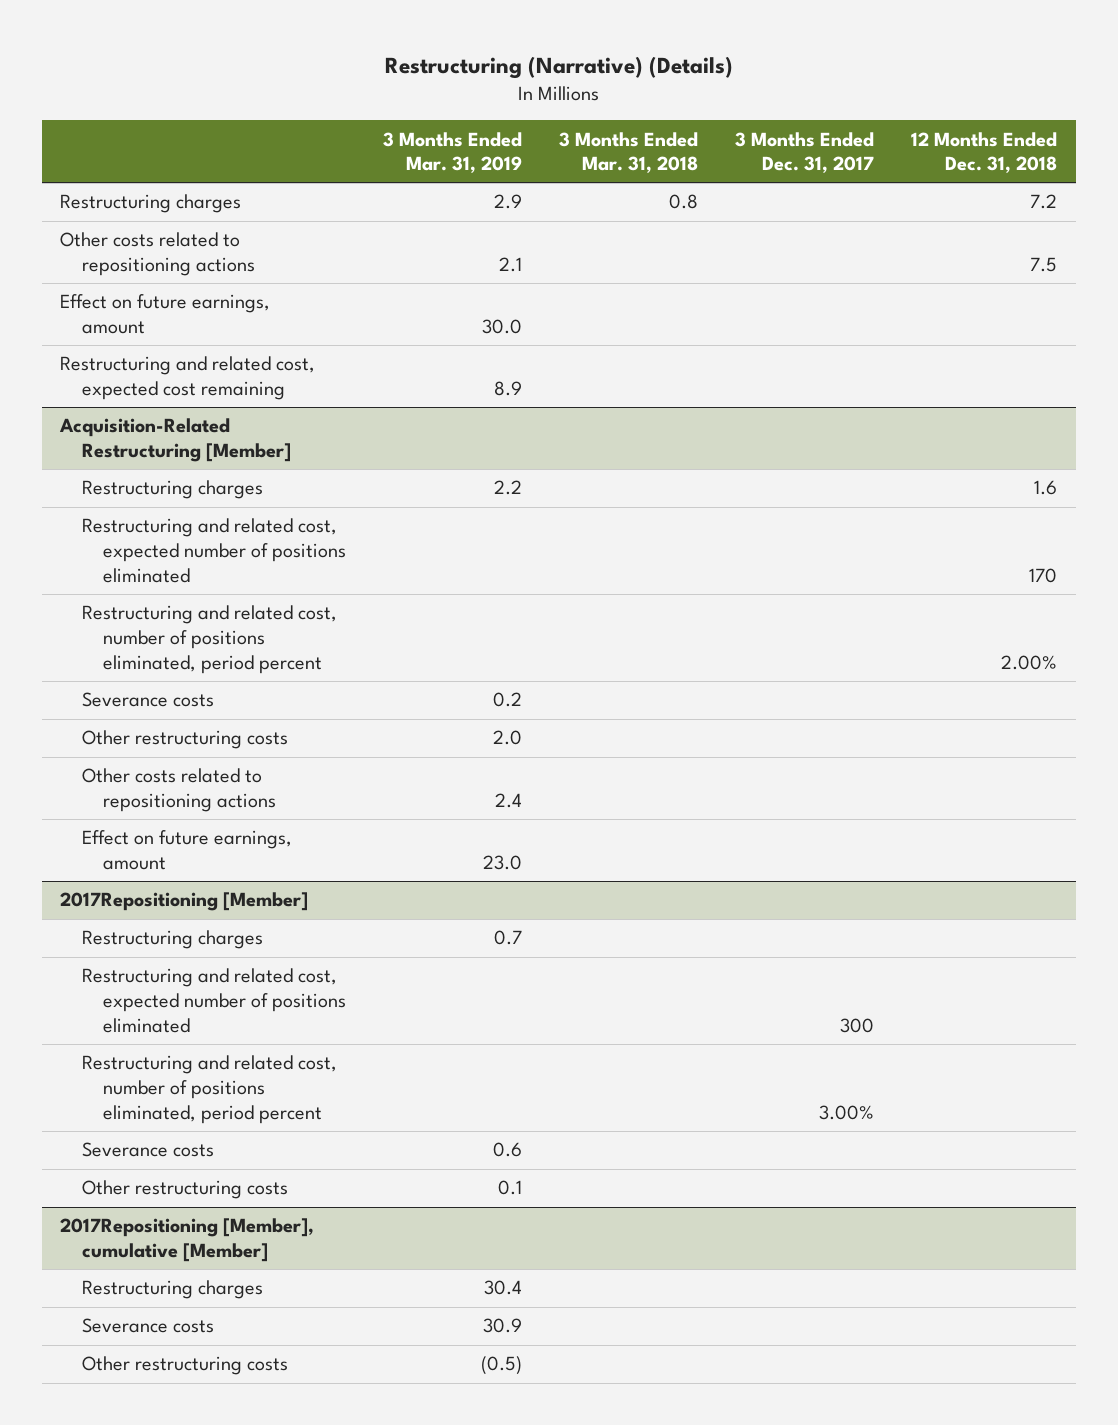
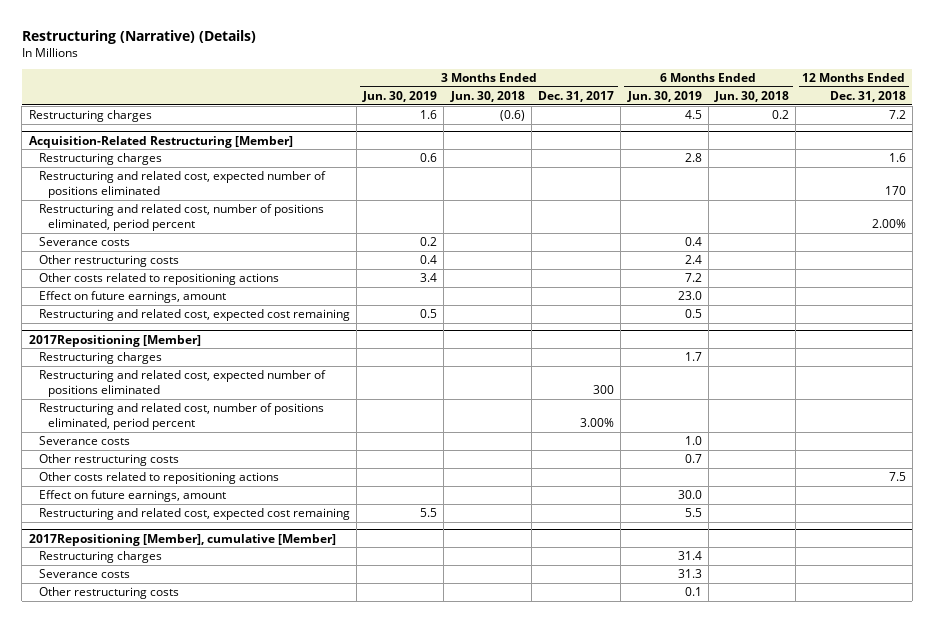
- | 3 Months Ended Mar. 31, 2019 | 3 Months Ended Mar. 31, 2018 | 3 Months Ended Dec. 31, 2017 | 12 Months Ended Dec. 31, 2018
+ | 3 Months Ended Jun. 30, 2019 | 3 Months Ended Jun. 30, 2018 | 3 Months Ended Dec. 31, 2017 | 6 Months Ended Jun. 30, 2019 | 6 Months Ended Jun. 30, 2018 | 12 Months Ended Dec. 31, 2018
- Other costs related to repositioning actions | 2.1 | | | 7.5
- Effect on future earnings, amount | 30.0 | | |
- Restructuring and related cost, expected cost remaining | 8.9 | | |
@ Acquisition-Related Restructuring [Member]
+ Restructuring and related cost, expected cost remaining | 0.5 | | | 0.5 | |
@ 2017Repositioning [Member]
+ Other costs related to repositioning actions | | | | | | 7.5
+ Effect on future earnings, amount | | | | 30.0 | |
+ Restructuring and related cost, expected cost remaining | 5.5 | | | 5.5 | |

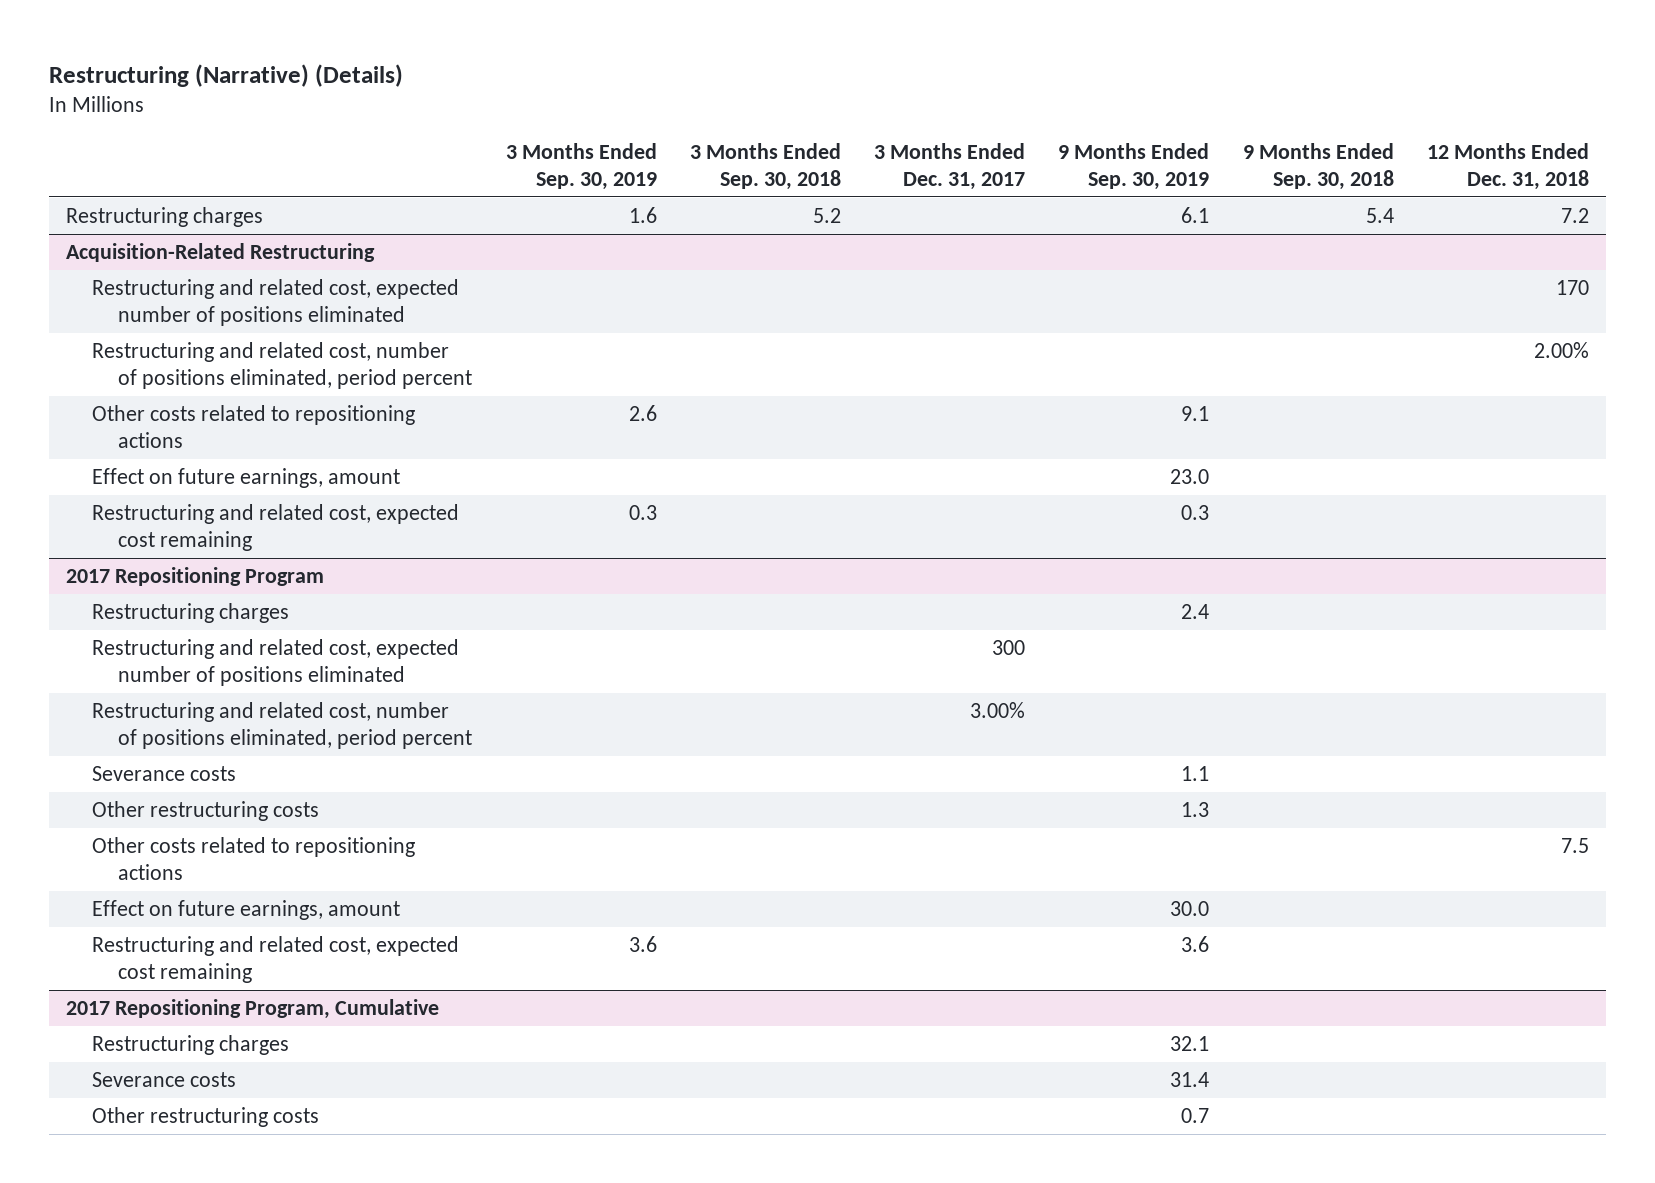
- | 3 Months Ended Jun. 30, 2019 | 3 Months Ended Jun. 30, 2018 | 3 Months Ended Dec. 31, 2017 | 6 Months Ended Jun. 30, 2019 | 6 Months Ended Jun. 30, 2018 | 12 Months Ended Dec. 31, 2018
+ | 3 Months Ended Sep. 30, 2019 | 3 Months Ended Sep. 30, 2018 | 3 Months Ended Dec. 31, 2017 | 9 Months Ended Sep. 30, 2019 | 9 Months Ended Sep. 30, 2018 | 12 Months Ended Dec. 31, 2018
- Acquisition-Related Restructuring [Member]
- Restructuring charges | 0.6 | | | 2.8 | | 1.6
+ Acquisition-Related Restructuring
- Severance costs | 0.2 | | | 0.4 | |
- Other restructuring costs | 0.4 | | | 2.4 | |
- 2017Repositioning [Member]
+ 2017 Repositioning Program
- 2017Repositioning [Member], cumulative [Member]
- Restructuring charges | | | | 31.4 | |
- Severance costs | | | | 31.3 | |
- Other restructuring costs | | | | 0.1 | |
+ 2017 Repositioning Program, Cumulative
+ Restructuring charges | | | | 32.1 | |
+ Severance costs | | | | 31.4 | |
+ Other restructuring costs | | | | 0.7 | |

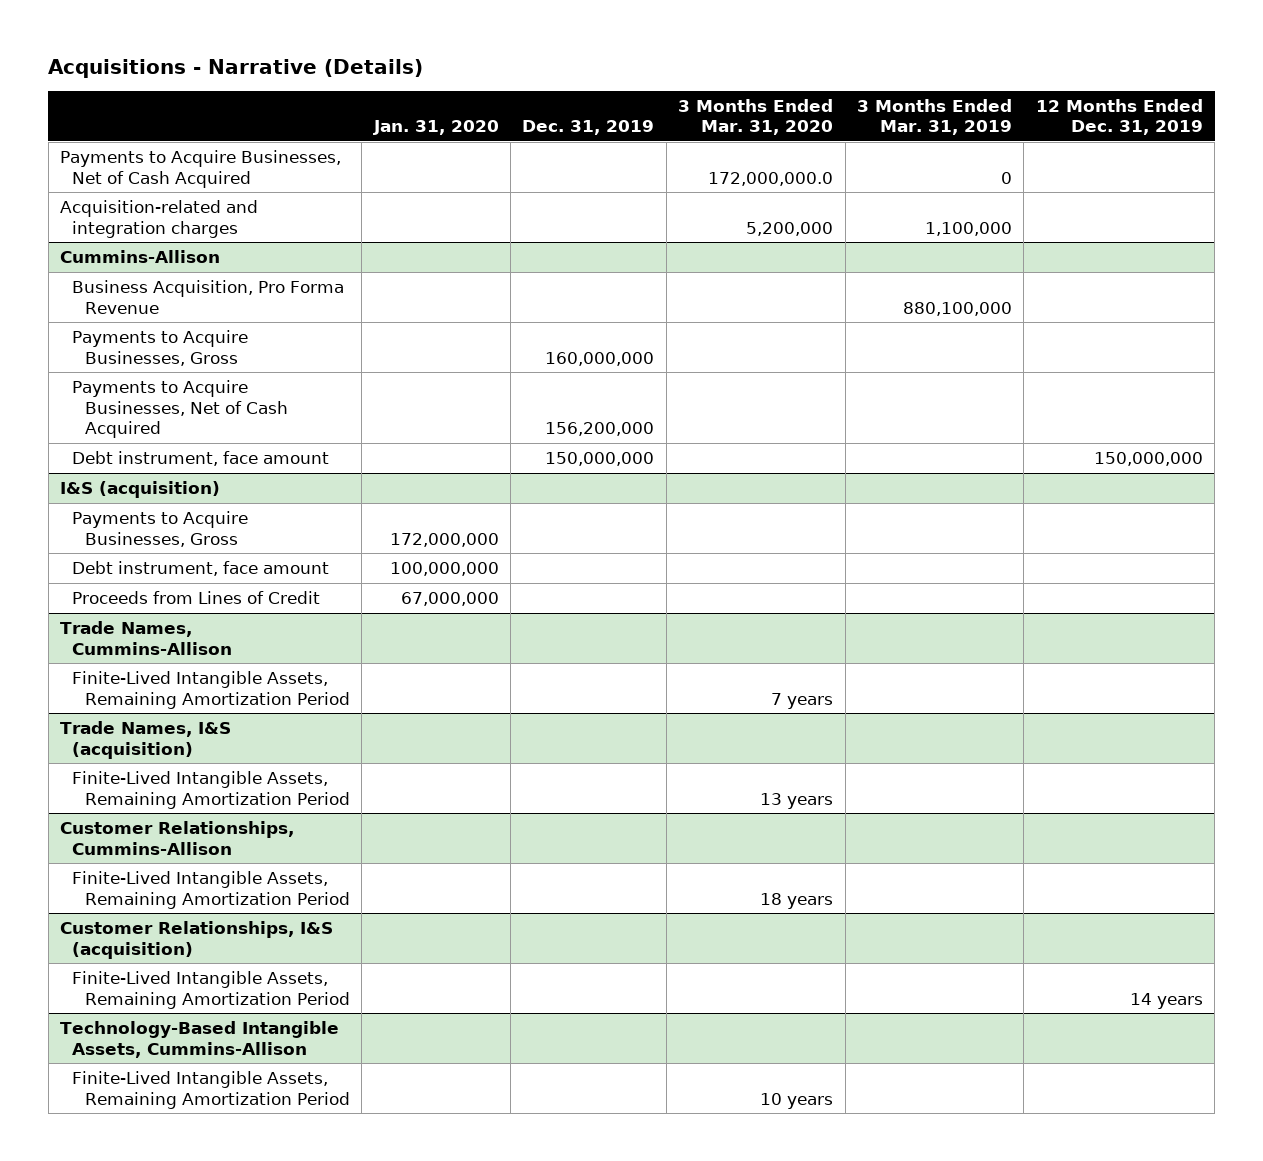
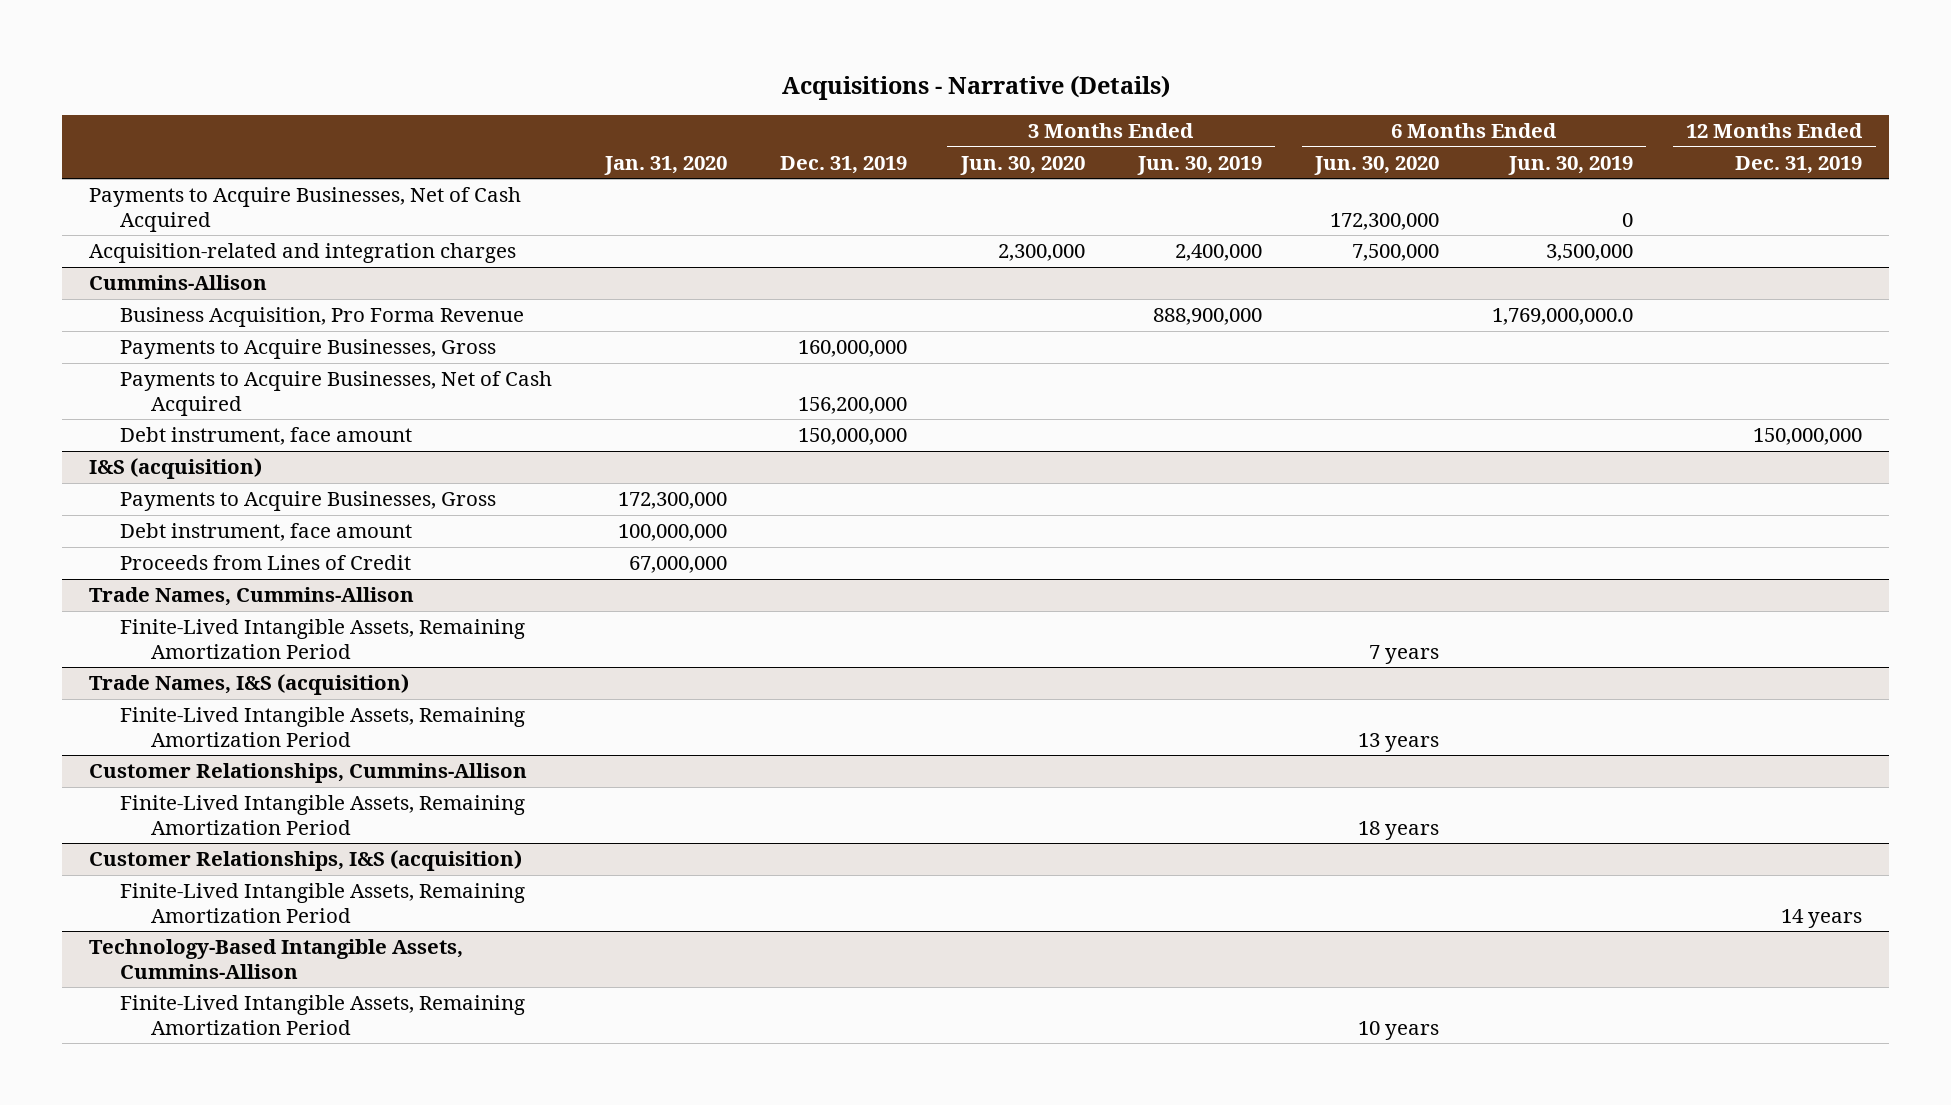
- | Jan. 31, 2020 | Dec. 31, 2019 | 3 Months Ended Mar. 31, 2020 | 3 Months Ended Mar. 31, 2019 | 12 Months Ended Dec. 31, 2019
+ | Jan. 31, 2020 | Dec. 31, 2019 | 3 Months Ended Jun. 30, 2020 | 3 Months Ended Jun. 30, 2019 | 6 Months Ended Jun. 30, 2020 | 6 Months Ended Jun. 30, 2019 | 12 Months Ended Dec. 31, 2019
@ I&S (acquisition)
- Payments to Acquire Businesses, Gross | 172,000,000 | | | |
+ Payments to Acquire Businesses, Gross | 172,300,000 | | | | | |

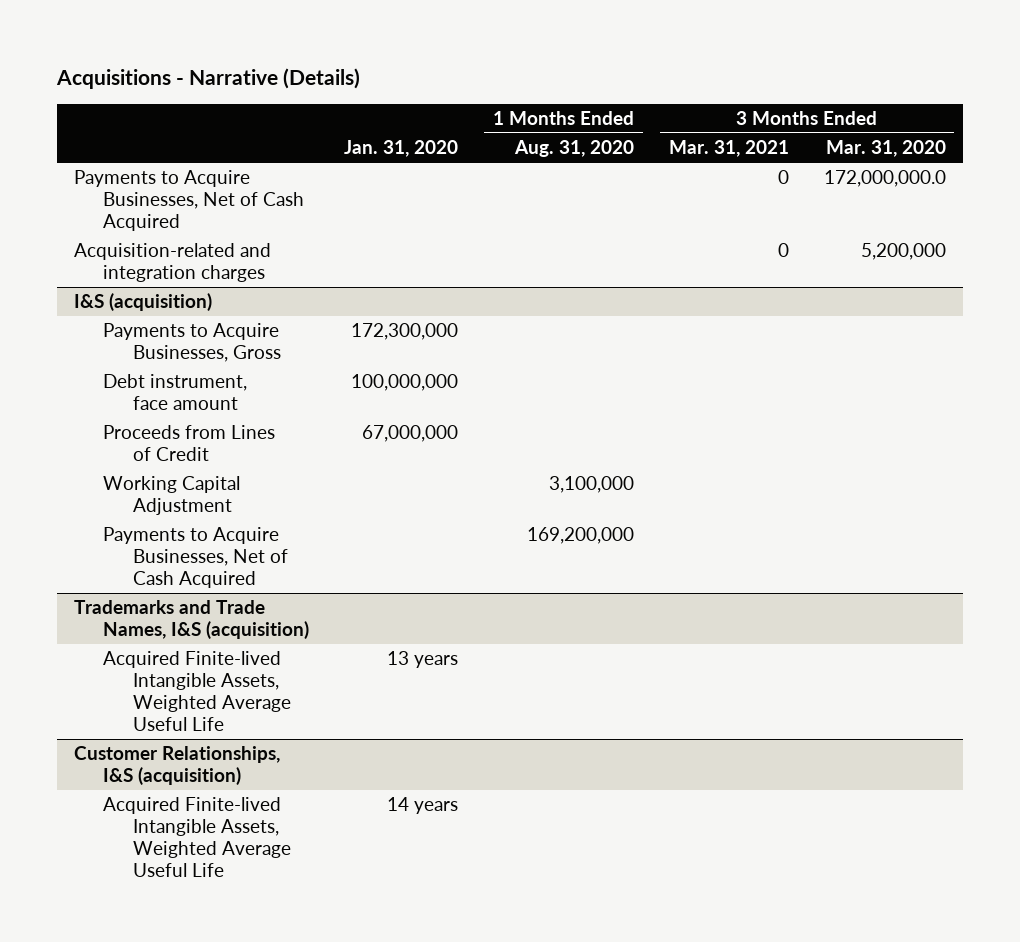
- | Jan. 31, 2020 | Dec. 31, 2019 | 3 Months Ended Jun. 30, 2020 | 3 Months Ended Jun. 30, 2019 | 6 Months Ended Jun. 30, 2020 | 6 Months Ended Jun. 30, 2019 | 12 Months Ended Dec. 31, 2019
+ | Jan. 31, 2020 | 1 Months Ended Aug. 31, 2020 | 3 Months Ended Mar. 31, 2021 | 3 Months Ended Mar. 31, 2020
- Cummins-Allison
- Business Acquisition, Pro Forma Revenue | | | | 888,900,000 | | 1,769,000,000.0 |
- Payments to Acquire Businesses, Gross | | 160,000,000 | | | | |
- Payments to Acquire Businesses, Net of Cash Acquired | | 156,200,000 | | | | |
- Debt instrument, face amount | | 150,000,000 | | | | | 150,000,000
- Trade Names, Cummins-Allison
- Finite-Lived Intangible Assets, Remaining Amortization Period | | | | | 7 years | |
- Trade Names, I&S (acquisition)
- Finite-Lived Intangible Assets, Remaining Amortization Period | | | | | 13 years | |
- Customer Relationships, Cummins-Allison
- Finite-Lived Intangible Assets, Remaining Amortization Period | | | | | 18 years | |
@ I&S (acquisition)
+ Working Capital Adjustment | | 3,100,000 | |
+ Payments to Acquire Businesses, Net of Cash Acquired | | 169,200,000 | |
+ Trademarks and Trade Names, I&S (acquisition)
+ Acquired Finite-lived Intangible Assets, Weighted Average Useful Life | 13 years | | |
@ Customer Relationships, I&S (acquisition)
- Finite-Lived Intangible Assets, Remaining Amortization Period | | | | | | | 14 years
- Technology-Based Intangible Assets, Cummins-Allison
- Finite-Lived Intangible Assets, Remaining Amortization Period | | | | | 10 years | |
@ Customer Relationships, I&S (acquisition)
+ Acquired Finite-lived Intangible Assets, Weighted Average Useful Life | 14 years | | |

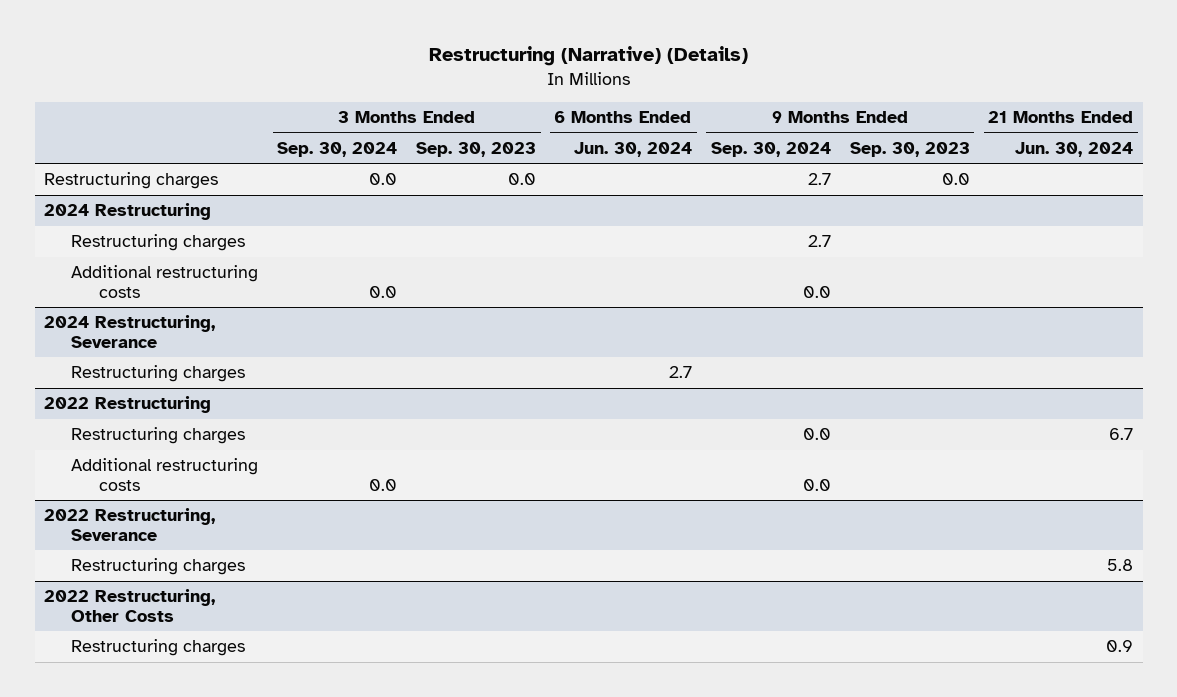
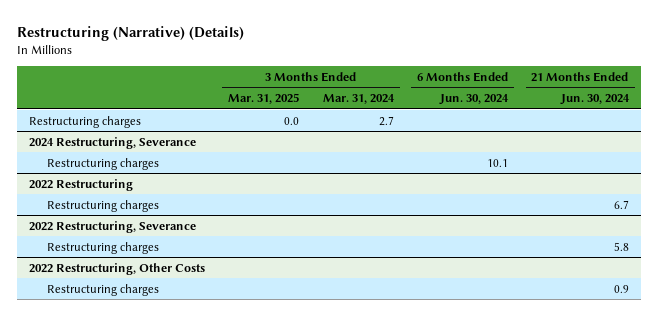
- | 3 Months Ended Sep. 30, 2024 | 3 Months Ended Sep. 30, 2023 | 6 Months Ended Jun. 30, 2024 | 9 Months Ended Sep. 30, 2024 | 9 Months Ended Sep. 30, 2023 | 21 Months Ended Jun. 30, 2024
+ | 3 Months Ended Mar. 31, 2025 | 3 Months Ended Mar. 31, 2024 | 6 Months Ended Jun. 30, 2024 | 21 Months Ended Jun. 30, 2024
- 2024 Restructuring
- Restructuring charges | | | | 2.7 | |
- Additional restructuring costs | 0.0 | | | 0.0 | |
@ 2024 Restructuring, Severance
- Restructuring charges | | | 2.7 | | |
+ Restructuring charges | | | 10.1 |
@ 2022 Restructuring
- Additional restructuring costs | 0.0 | | | 0.0 | |

